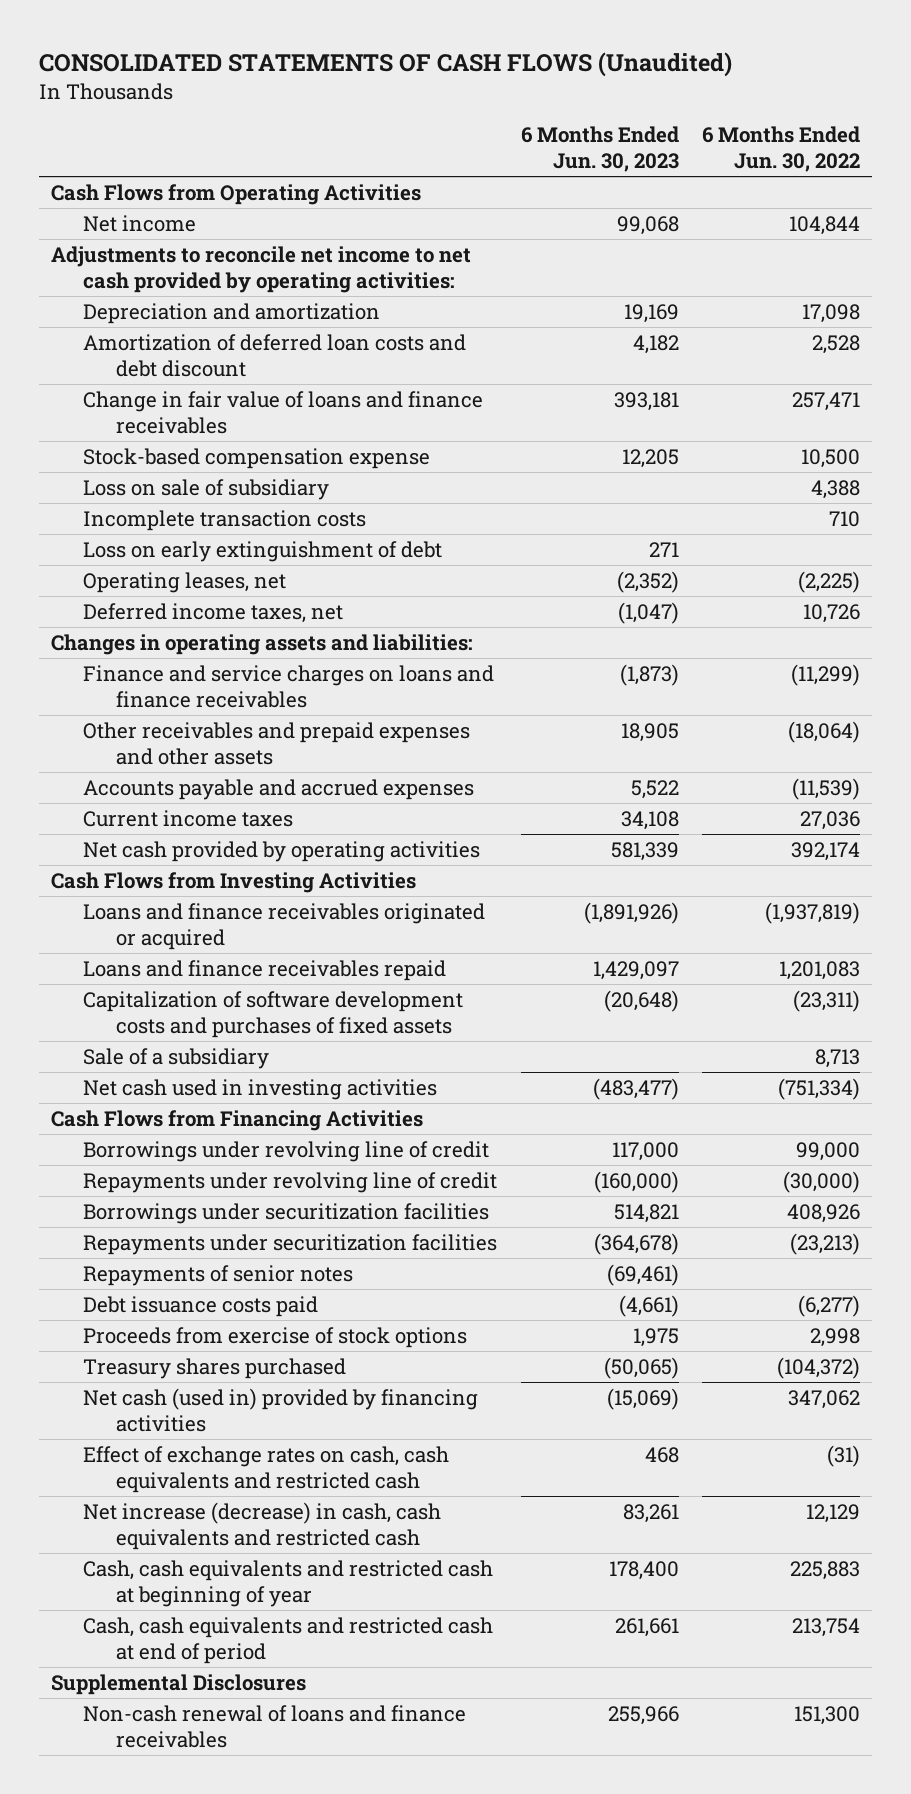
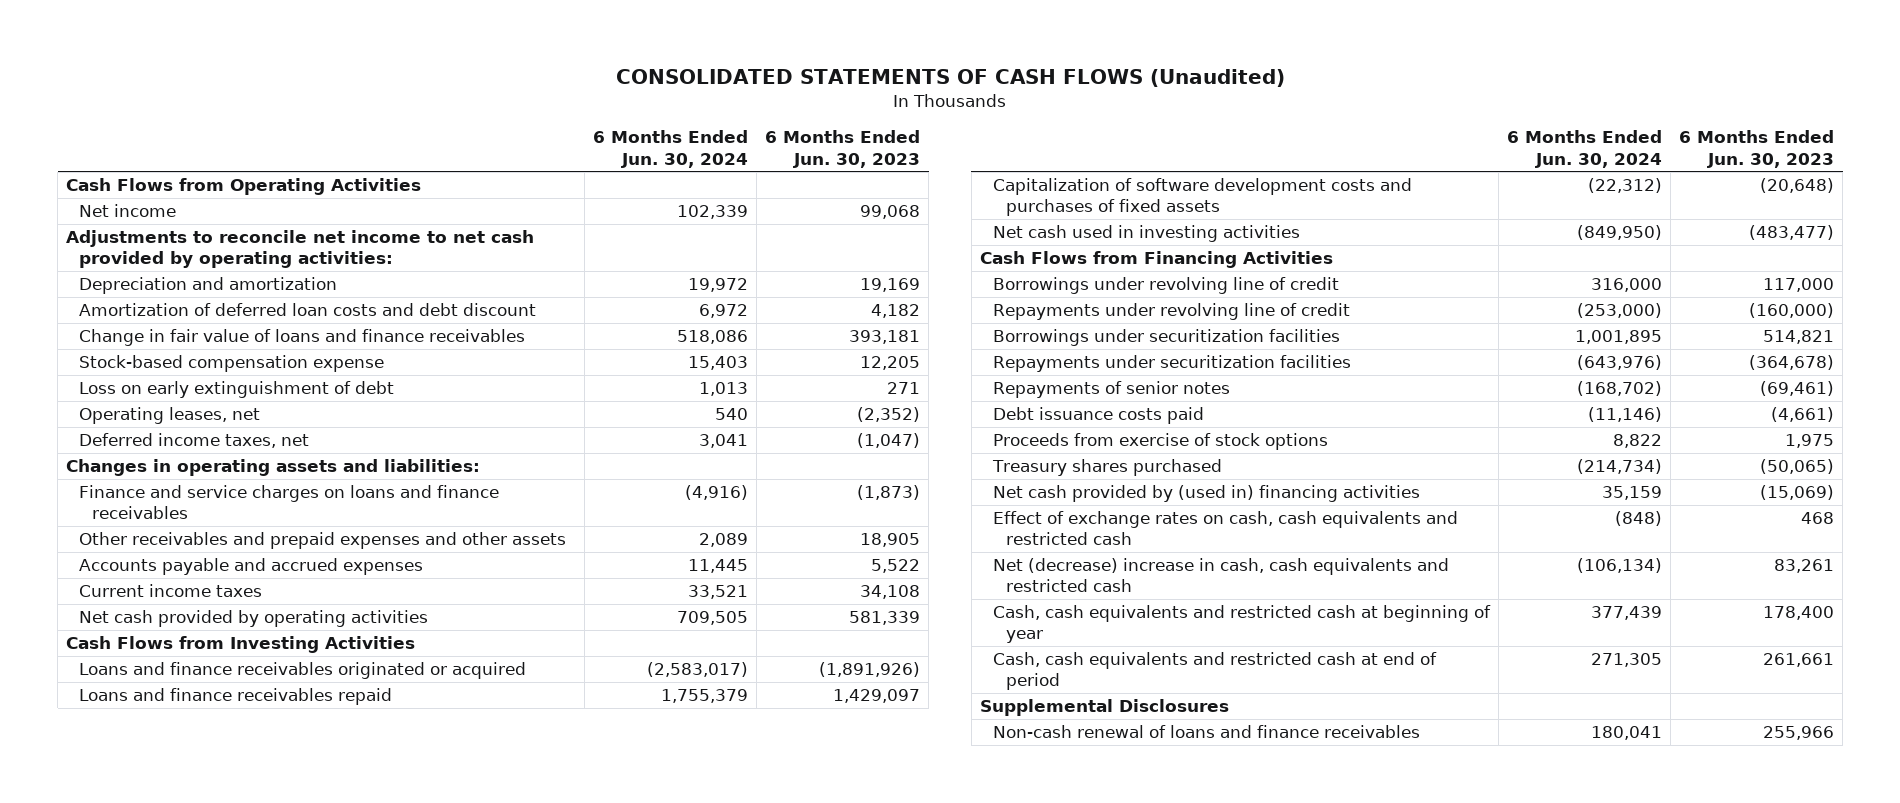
- | 6 Months Ended Jun. 30, 2023 | 6 Months Ended Jun. 30, 2022
+ | 6 Months Ended Jun. 30, 2024 | 6 Months Ended Jun. 30, 2023
- Loss on sale of subsidiary | | 4,388
- Incomplete transaction costs | | 710
- Sale of a subsidiary | | 8,713
- Net cash (used in) provided by financing activities | (15,069) | 347,062
+ Net cash provided by (used in) financing activities | 35,159 | (15,069)
- Net increase (decrease) in cash, cash equivalents and restricted cash | 83,261 | 12,129
+ Net (decrease) increase in cash, cash equivalents and restricted cash | (106,134) | 83,261

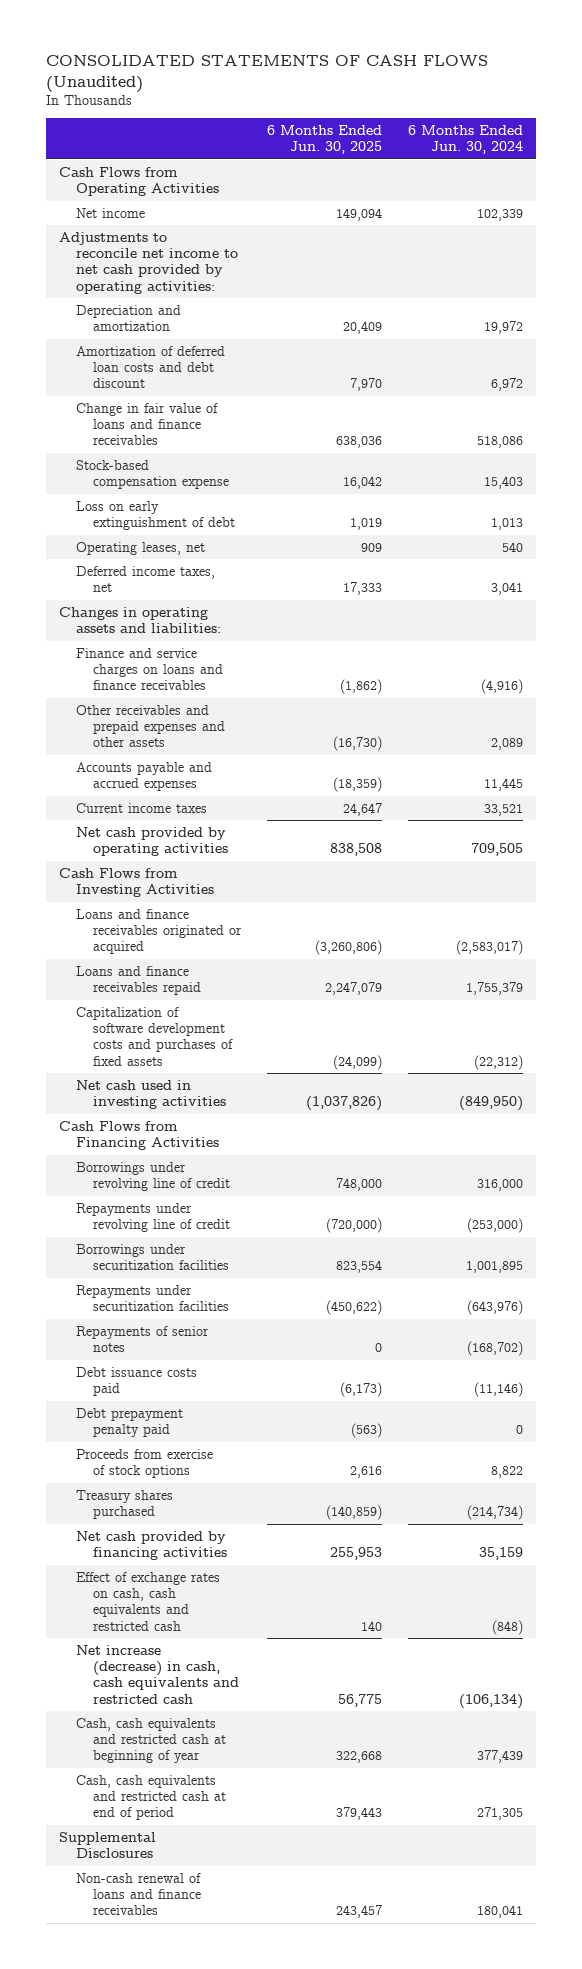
- | 6 Months Ended Jun. 30, 2024 | 6 Months Ended Jun. 30, 2023
+ | 6 Months Ended Jun. 30, 2025 | 6 Months Ended Jun. 30, 2024
+ Debt prepayment penalty paid | (563) | 0
- Net cash provided by (used in) financing activities | 35,159 | (15,069)
+ Net cash provided by financing activities | 255,953 | 35,159
- Net (decrease) increase in cash, cash equivalents and restricted cash | (106,134) | 83,261
+ Net increase (decrease) in cash, cash equivalents and restricted cash | 56,775 | (106,134)

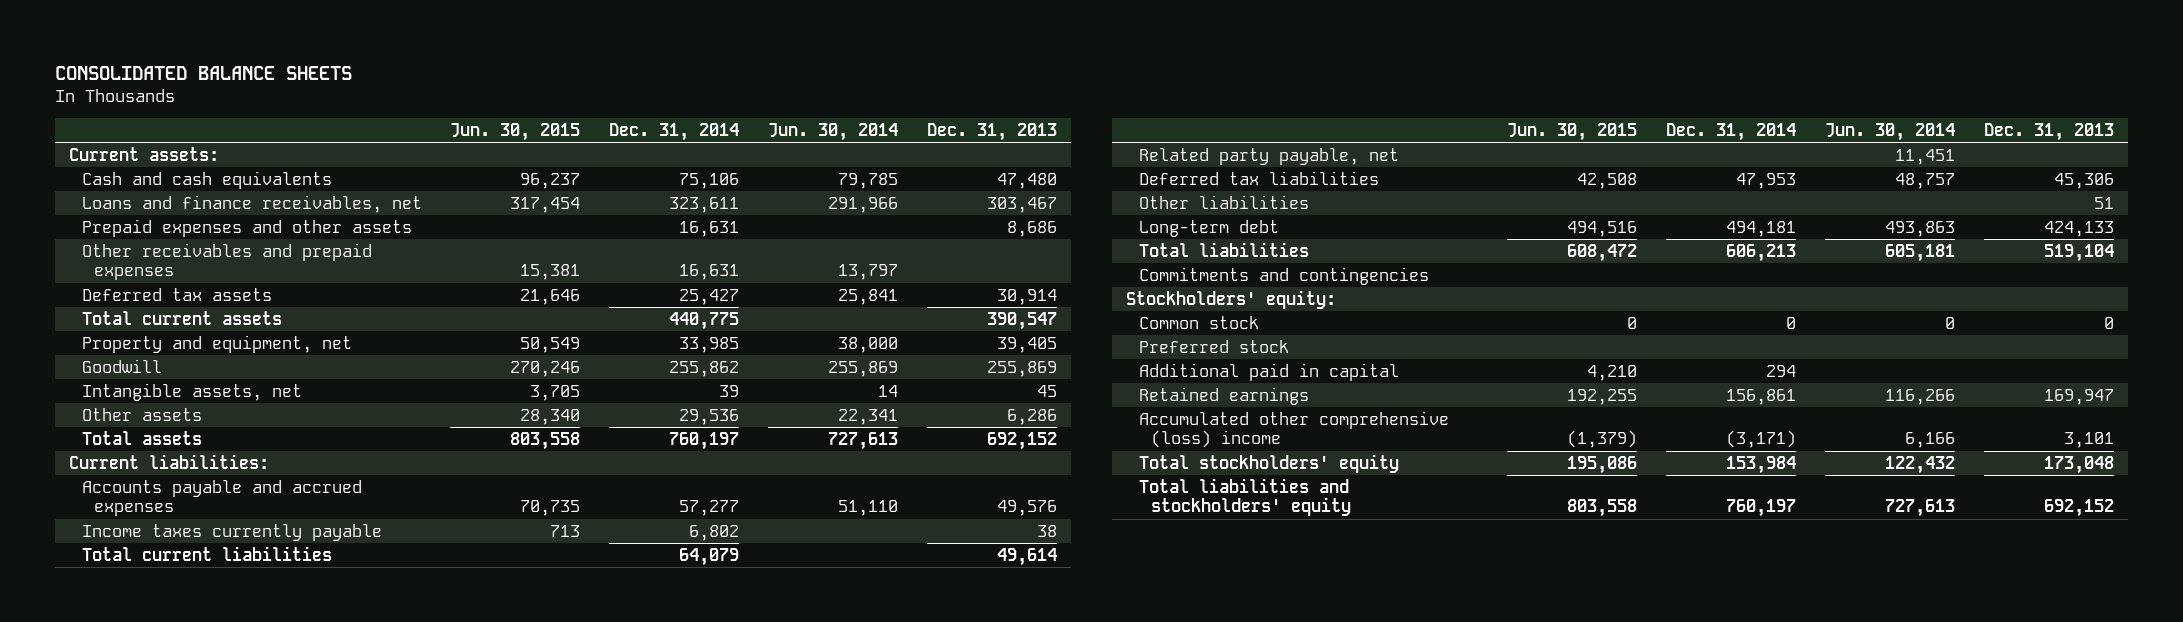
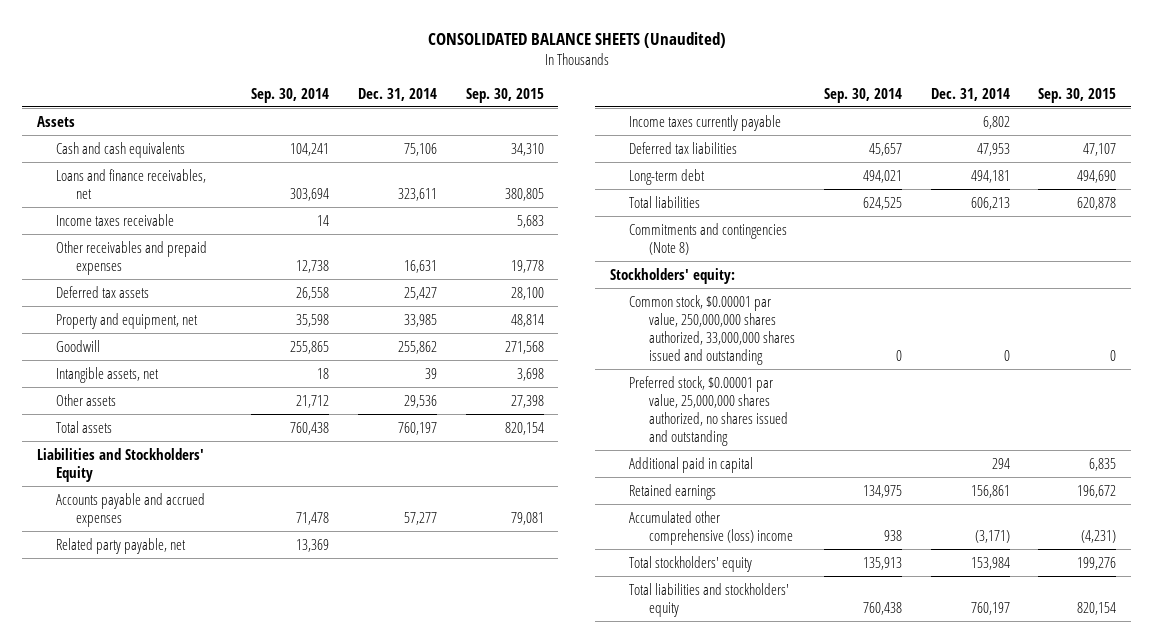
- CONSOLIDATED BALANCE SHEETS
+ CONSOLIDATED BALANCE SHEETS (Unaudited)
- | Jun. 30, 2015 | Dec. 31, 2014 | Jun. 30, 2014 | Dec. 31, 2013
+ | Sep. 30, 2014 | Dec. 31, 2014 | Sep. 30, 2015
- Current assets:
+ Assets
- Prepaid expenses and other assets | | 16,631 | | 8,686
+ Income taxes receivable | 14 | | 5,683
- Total current assets | | 440,775 | | 390,547
- Current liabilities:
+ Liabilities and Stockholders' Equity
- Total current liabilities | | 64,079 | | 49,614
moved down: Income taxes currently payable | | 6,802 |
- Other liabilities | | | | 51
- Commitments and contingencies
+ Commitments and contingencies (Note 8)
- Common stock | 0 | 0 | 0 | 0
- Preferred stock
+ Common stock, $0.00001 par value, 250,000,000 shares authorized, 33,000,000 shares issued and outstanding | 0 | 0 | 0
+ Preferred stock, $0.00001 par value, 25,000,000 shares authorized, no shares issued and outstanding

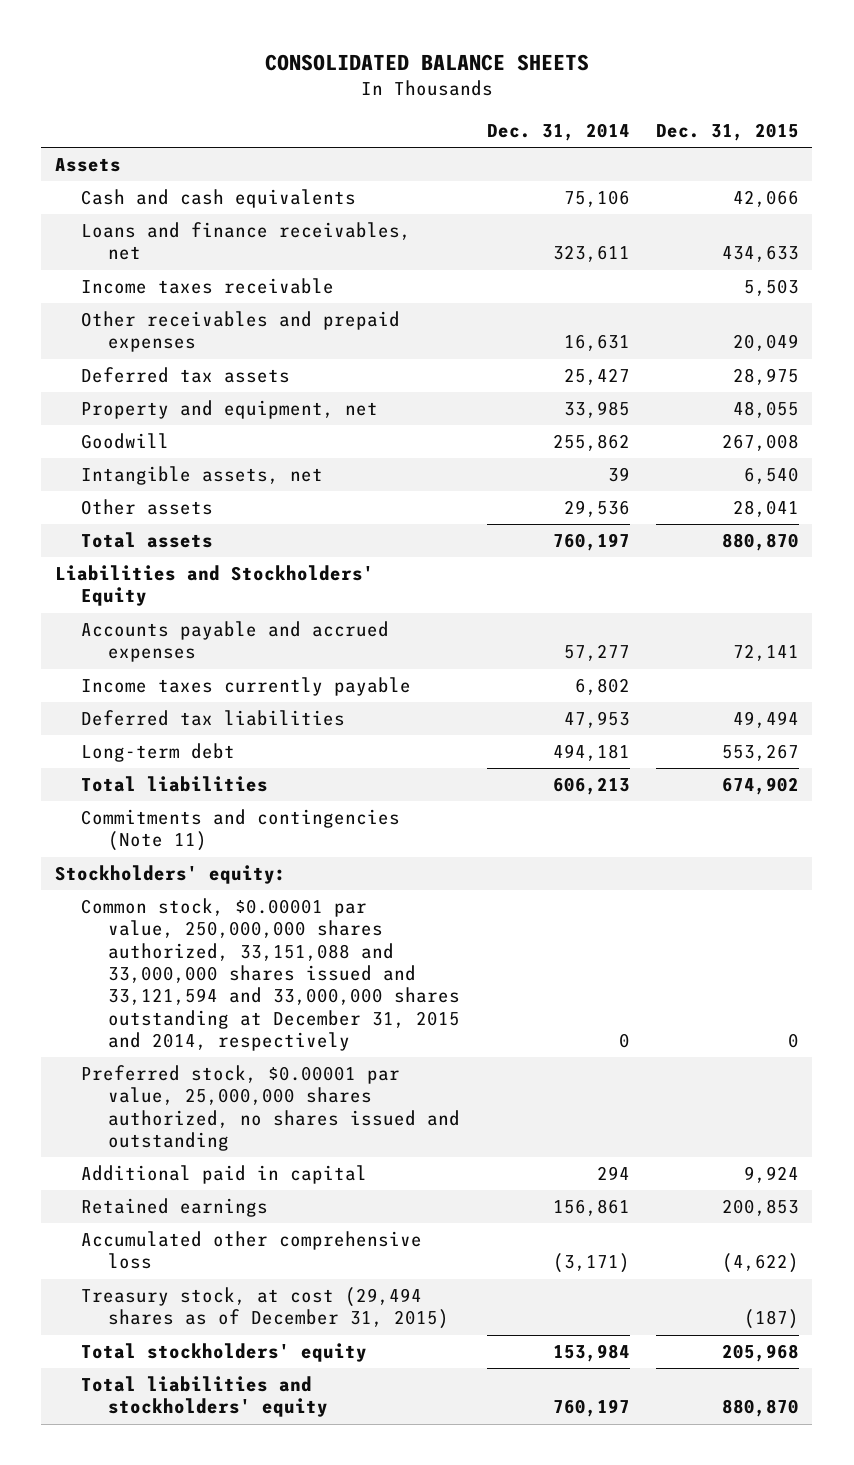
- CONSOLIDATED BALANCE SHEETS (Unaudited)
+ CONSOLIDATED BALANCE SHEETS
- | Sep. 30, 2014 | Dec. 31, 2014 | Sep. 30, 2015
+ | Dec. 31, 2014 | Dec. 31, 2015
- Related party payable, net | 13,369 | |
- Commitments and contingencies (Note 8)
+ Commitments and contingencies (Note 11)
- Common stock, $0.00001 par value, 250,000,000 shares authorized, 33,000,000 shares issued and outstanding | 0 | 0 | 0
+ Common stock, $0.00001 par value, 250,000,000 shares authorized, 33,151,088 and 33,000,000 shares issued and 33,121,594 and 33,000,000 shares outstanding at December 31, 2015 and 2014, respectively | 0 | 0
- Accumulated other comprehensive (loss) income | 938 | (3,171) | (4,231)
+ Accumulated other comprehensive loss | (3,171) | (4,622)
+ Treasury stock, at cost (29,494 shares as of December 31, 2015) | | (187)

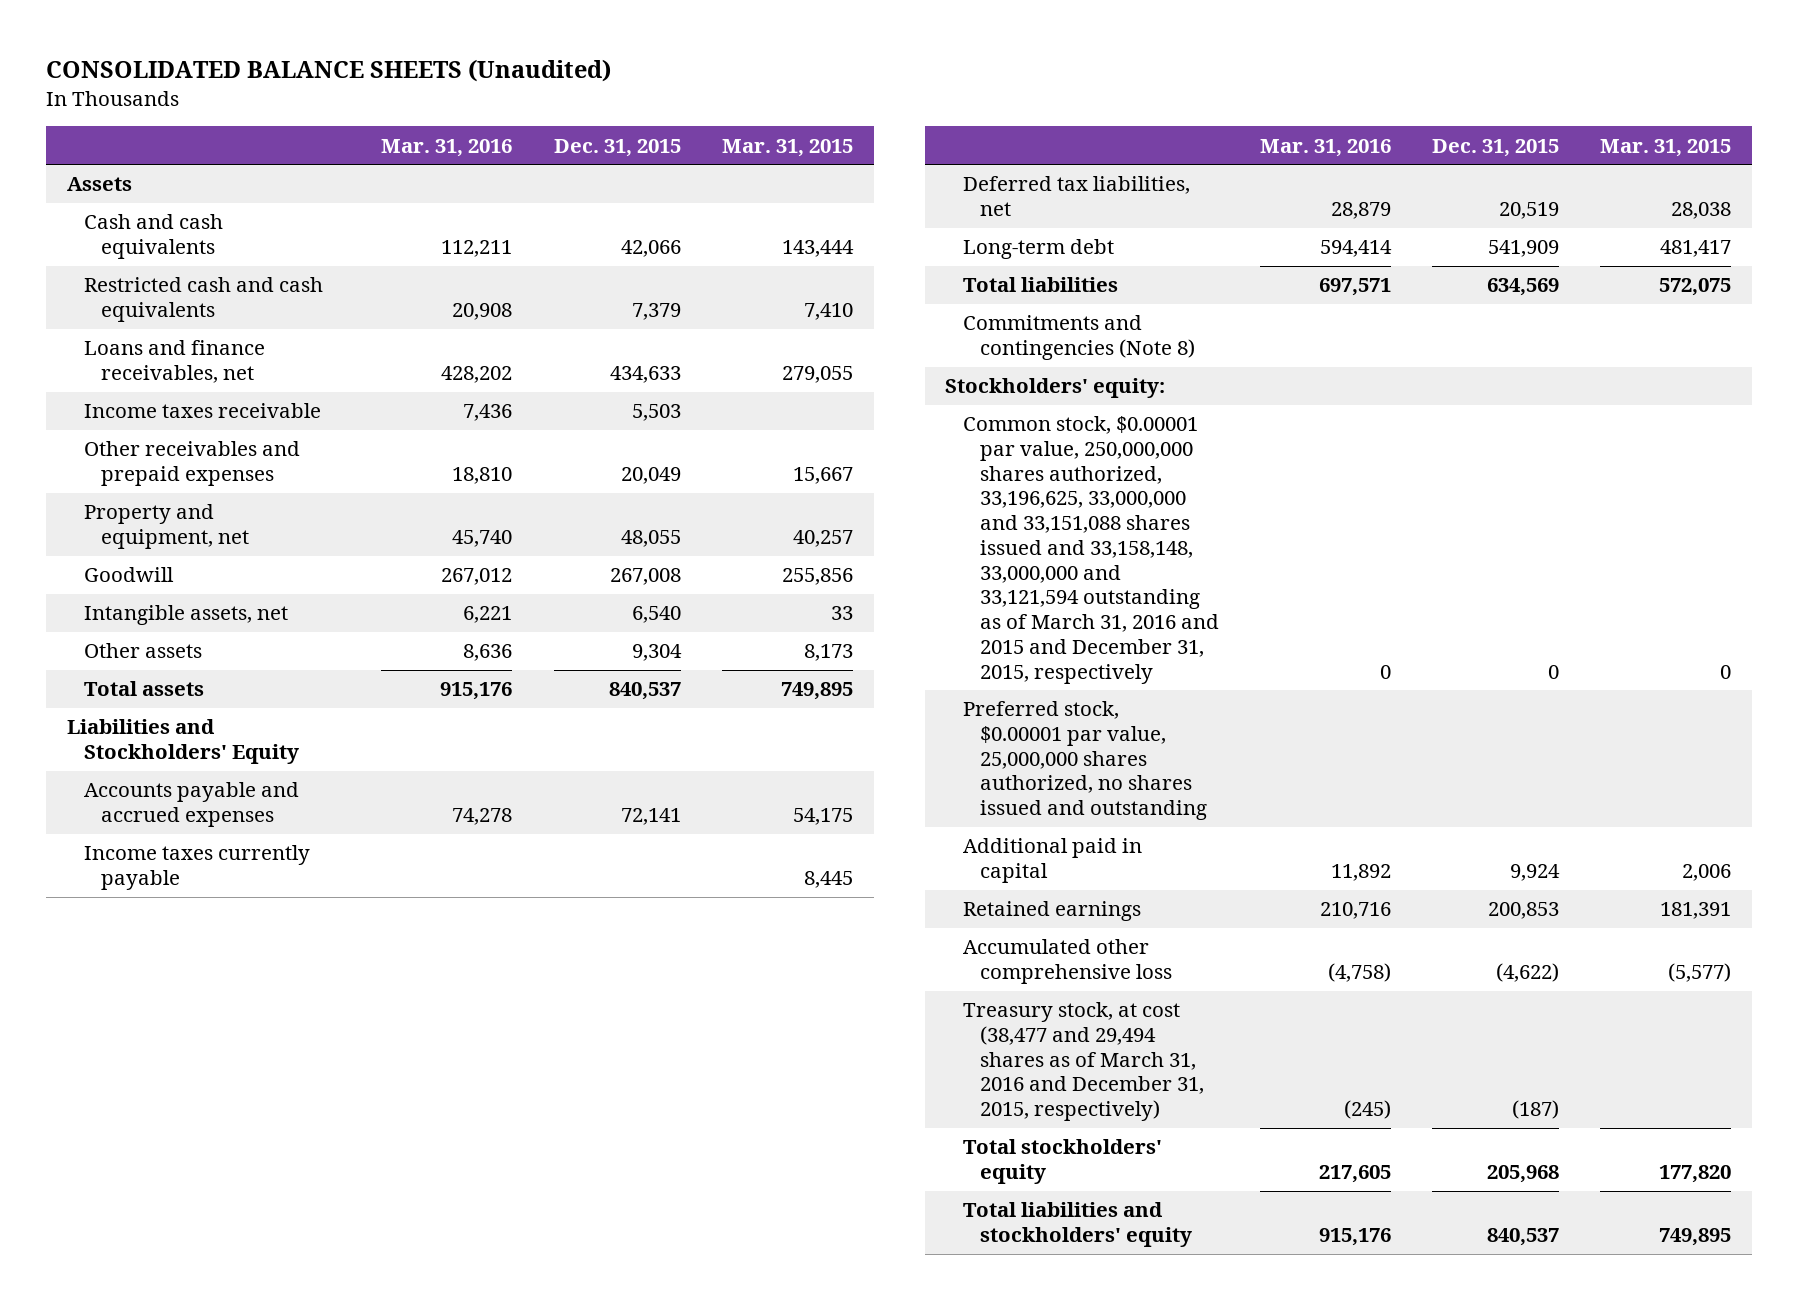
- CONSOLIDATED BALANCE SHEETS
+ CONSOLIDATED BALANCE SHEETS (Unaudited)
- | Dec. 31, 2014 | Dec. 31, 2015
+ | Mar. 31, 2016 | Dec. 31, 2015 | Mar. 31, 2015
+ Restricted cash and cash equivalents | 20,908 | 7,379 | 7,410
- Deferred tax assets | 25,427 | 28,975
- Other assets | 29,536 | 28,041
- Total assets | 760,197 | 880,870
+ Other assets | 8,636 | 9,304 | 8,173
+ Total assets | 915,176 | 840,537 | 749,895
- Deferred tax liabilities | 47,953 | 49,494
- Long-term debt | 494,181 | 553,267
- Total liabilities | 606,213 | 674,902
- Commitments and contingencies (Note 11)
+ Deferred tax liabilities, net | 28,879 | 20,519 | 28,038
+ Long-term debt | 594,414 | 541,909 | 481,417
+ Total liabilities | 697,571 | 634,569 | 572,075
+ Commitments and contingencies (Note 8)
- Common stock, $0.00001 par value, 250,000,000 shares authorized, 33,151,088 and 33,000,000 shares issued and 33,121,594 and 33,000,000 shares outstanding at December 31, 2015 and 2014, respectively | 0 | 0
+ Common stock, $0.00001 par value, 250,000,000 shares authorized, 33,196,625, 33,000,000 and 33,151,088 shares issued and 33,158,148, 33,000,000 and 33,121,594 outstanding as of March 31, 2016 and 2015 and December 31, 2015, respectively | 0 | 0 | 0
- Treasury stock, at cost (29,494 shares as of December 31, 2015) | | (187)
+ Treasury stock, at cost (38,477 and 29,494 shares as of March 31, 2016 and December 31, 2015, respectively) | (245) | (187) |
- Total liabilities and stockholders' equity | 760,197 | 880,870
+ Total liabilities and stockholders' equity | 915,176 | 840,537 | 749,895

